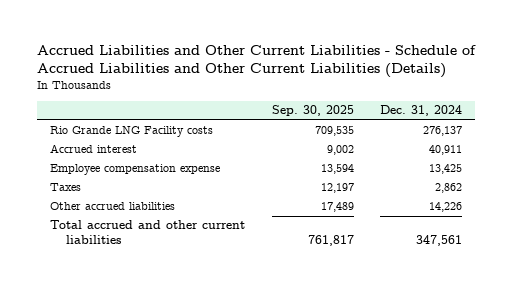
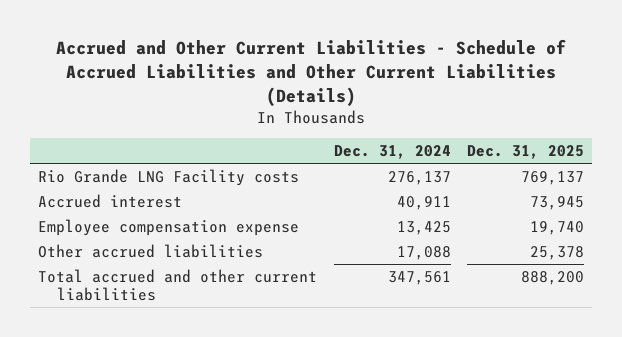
- Accrued Liabilities and Other Current Liabilities - Schedule of Accrued Liabilities and Other Current Liabilities (Details)
+ Accrued and Other Current Liabilities - Schedule of Accrued Liabilities and Other Current Liabilities (Details)
- | Sep. 30, 2025 | Dec. 31, 2024
+ | Dec. 31, 2024 | Dec. 31, 2025
- Taxes | 12,197 | 2,862
- Other accrued liabilities | 17,489 | 14,226
+ Other accrued liabilities | 17,088 | 25,378

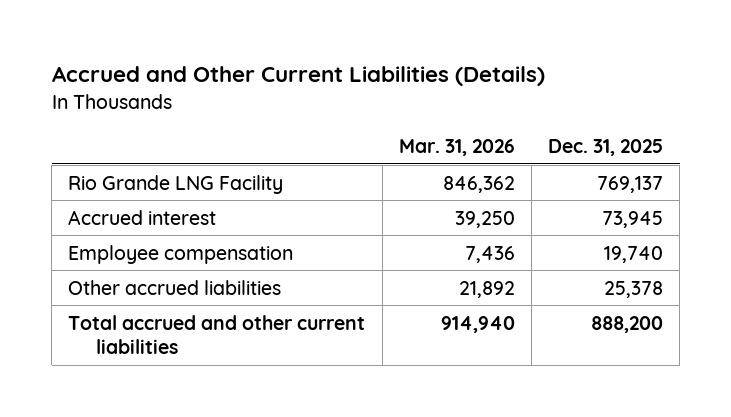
- Accrued and Other Current Liabilities - Schedule of Accrued Liabilities and Other Current Liabilities (Details)
+ Accrued and Other Current Liabilities (Details)
- | Dec. 31, 2024 | Dec. 31, 2025
+ | Mar. 31, 2026 | Dec. 31, 2025
- Rio Grande LNG Facility costs | 276,137 | 769,137
+ Rio Grande LNG Facility | 846,362 | 769,137
- Employee compensation expense | 13,425 | 19,740
+ Employee compensation | 7,436 | 19,740

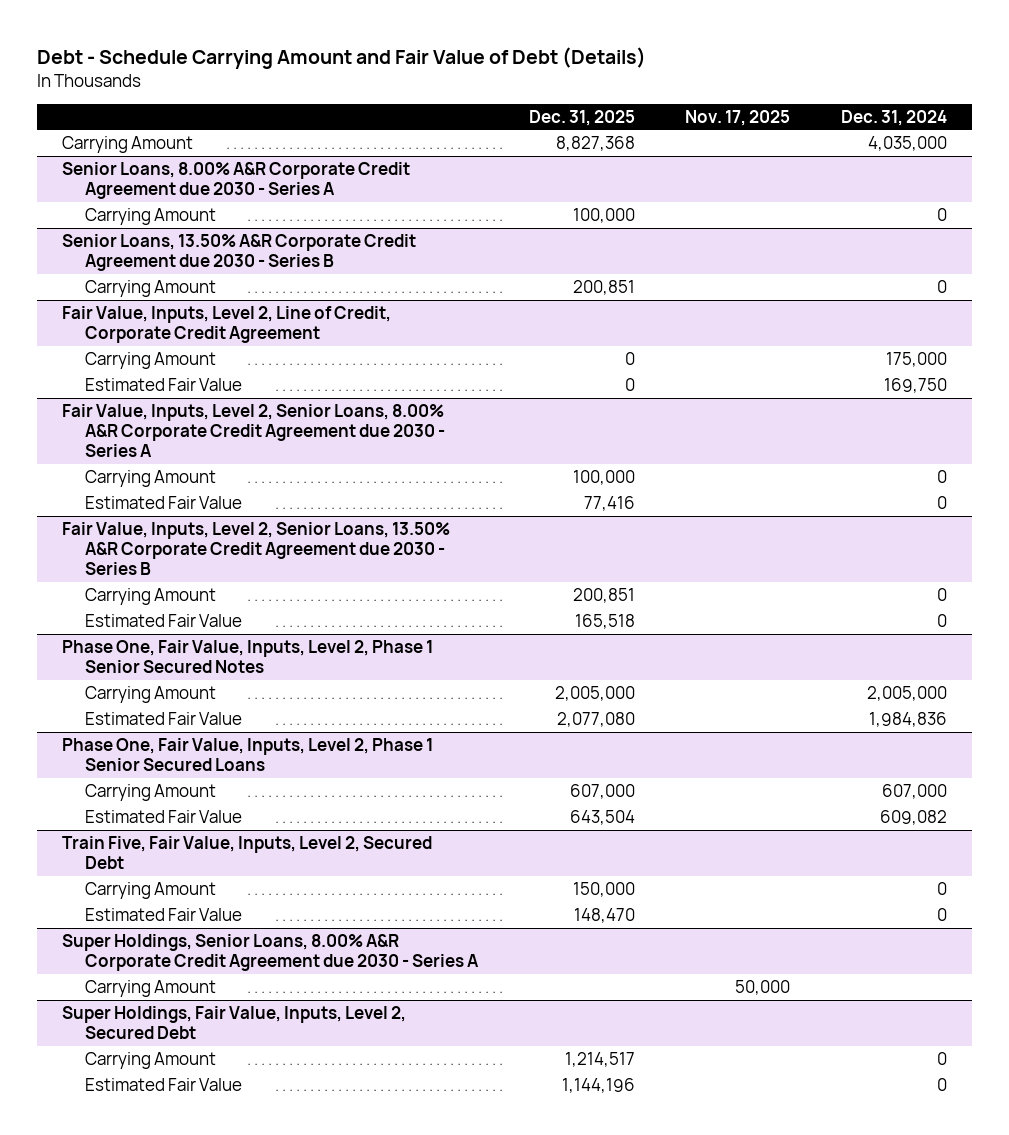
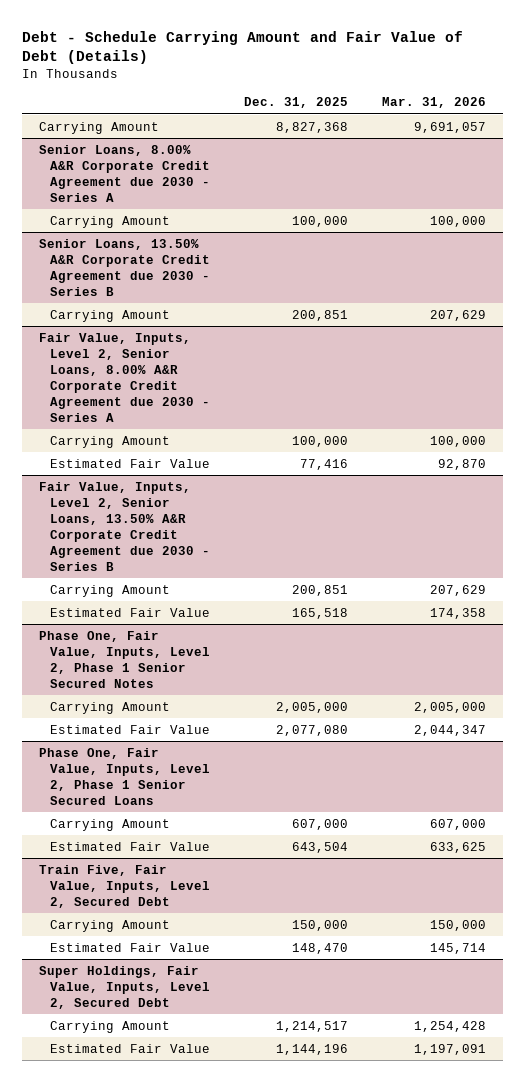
- | Dec. 31, 2025 | Nov. 17, 2025 | Dec. 31, 2024
+ | Dec. 31, 2025 | Mar. 31, 2026
- Fair Value, Inputs, Level 2, Line of Credit, Corporate Credit Agreement
- Carrying Amount | 0 | | 175,000
- Estimated Fair Value | 0 | | 169,750
- Super Holdings, Senior Loans, 8.00% A&R Corporate Credit Agreement due 2030 - Series A
- Carrying Amount | | 50,000 |

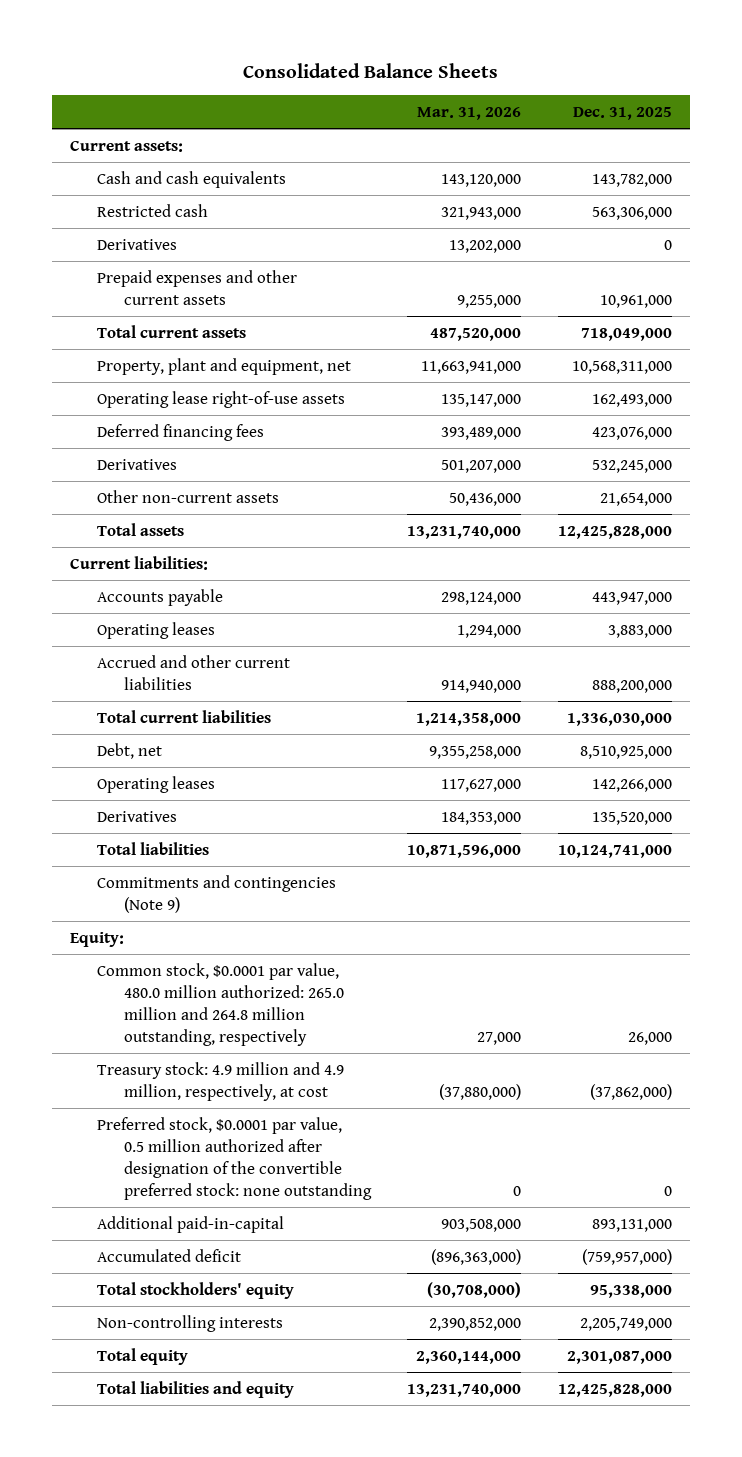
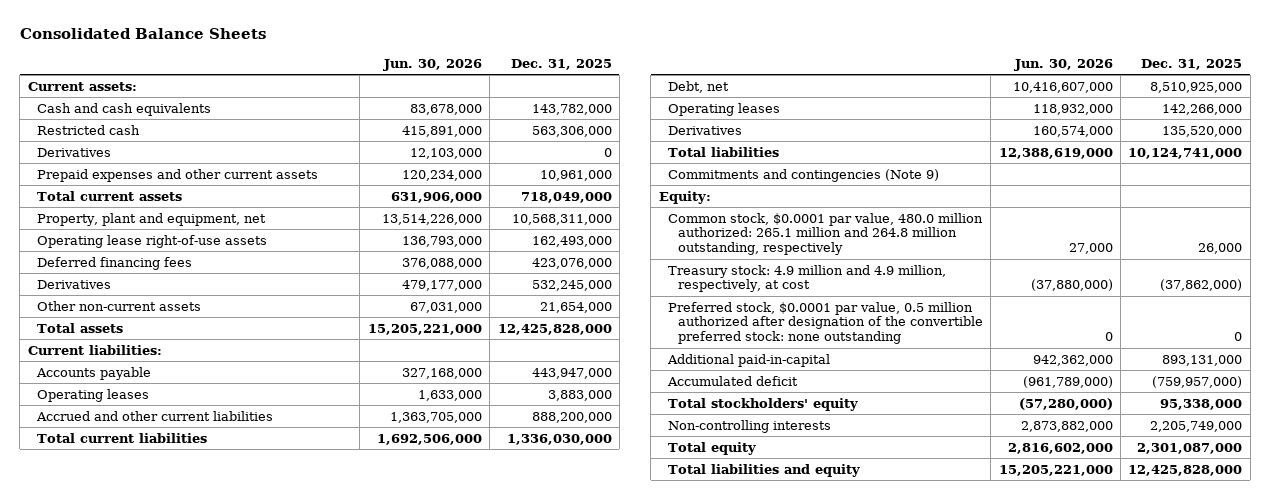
- | Mar. 31, 2026 | Dec. 31, 2025
+ | Jun. 30, 2026 | Dec. 31, 2025
- Common stock, $0.0001 par value, 480.0 million authorized: 265.0 million and 264.8 million outstanding, respectively | 27,000 | 26,000
+ Common stock, $0.0001 par value, 480.0 million authorized: 265.1 million and 264.8 million outstanding, respectively | 27,000 | 26,000

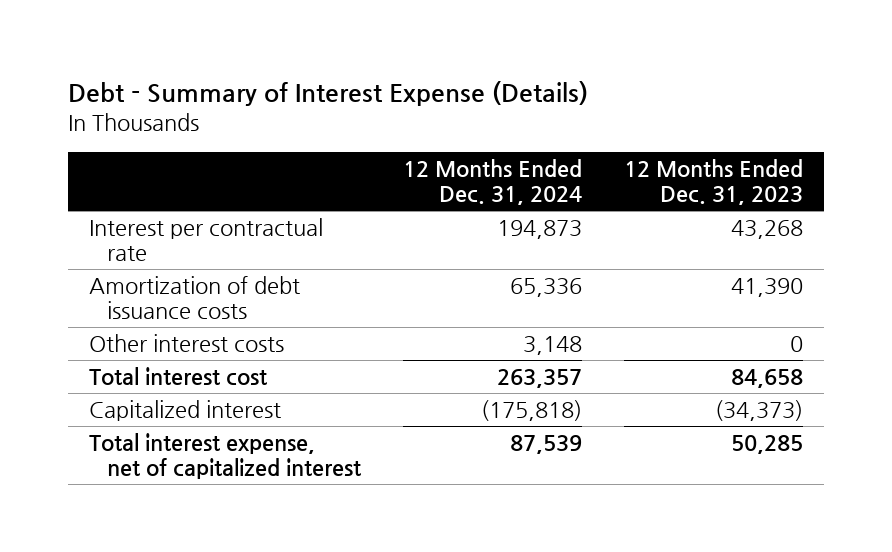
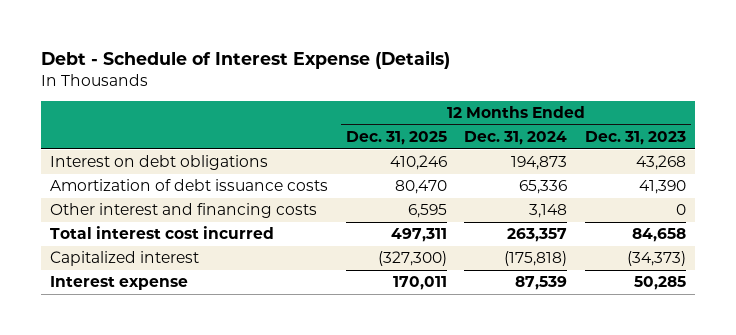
- Debt - Summary of Interest Expense (Details)
+ Debt - Schedule of Interest Expense (Details)
- | 12 Months Ended Dec. 31, 2024 | 12 Months Ended Dec. 31, 2023
+ | 12 Months Ended Dec. 31, 2025 | 12 Months Ended Dec. 31, 2024 | 12 Months Ended Dec. 31, 2023
- Interest per contractual rate | 194,873 | 43,268
+ Interest on debt obligations | 410,246 | 194,873 | 43,268
- Other interest costs | 3,148 | 0
- Total interest cost | 263,357 | 84,658
+ Other interest and financing costs | 6,595 | 3,148 | 0
+ Total interest cost incurred | 497,311 | 263,357 | 84,658
- Total interest expense, net of capitalized interest | 87,539 | 50,285
+ Interest expense | 170,011 | 87,539 | 50,285

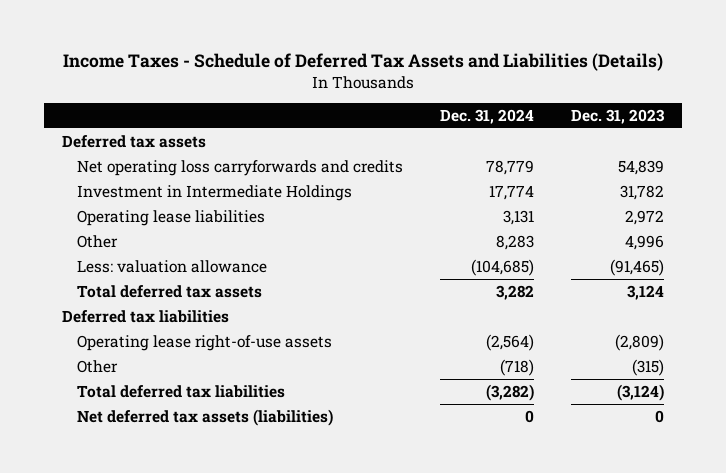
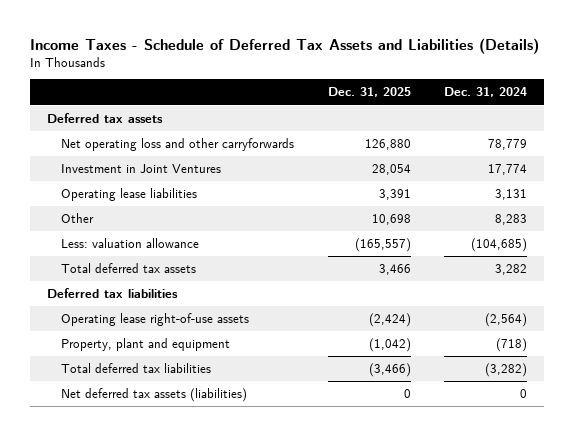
- | Dec. 31, 2024 | Dec. 31, 2023
+ | Dec. 31, 2025 | Dec. 31, 2024
- Net operating loss carryforwards and credits | 78,779 | 54,839
- Investment in Intermediate Holdings | 17,774 | 31,782
+ Net operating loss and other carryforwards | 126,880 | 78,779
+ Investment in Joint Ventures | 28,054 | 17,774
- Other | (718) | (315)
+ Property, plant and equipment | (1,042) | (718)

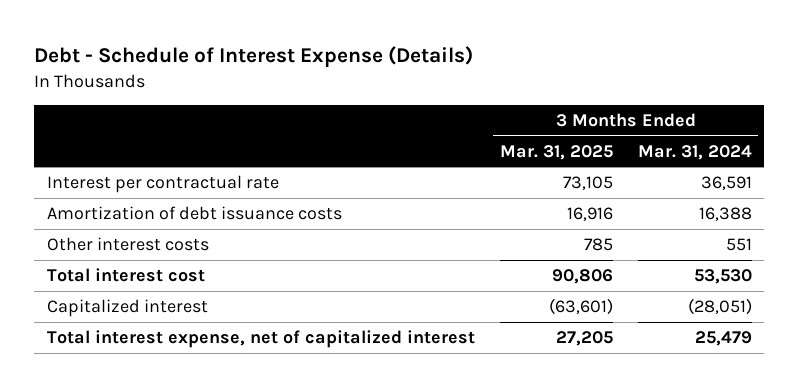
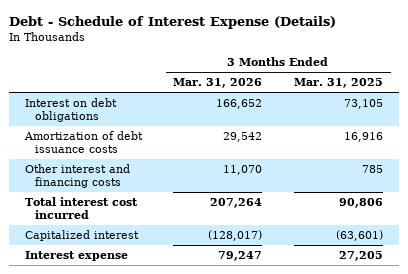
- | 3 Months Ended Mar. 31, 2025 | 3 Months Ended Mar. 31, 2024
+ | 3 Months Ended Mar. 31, 2026 | 3 Months Ended Mar. 31, 2025
- Interest per contractual rate | 73,105 | 36,591
+ Interest on debt obligations | 166,652 | 73,105
- Other interest costs | 785 | 551
- Total interest cost | 90,806 | 53,530
+ Other interest and financing costs | 11,070 | 785
+ Total interest cost incurred | 207,264 | 90,806
- Total interest expense, net of capitalized interest | 27,205 | 25,479
+ Interest expense | 79,247 | 27,205

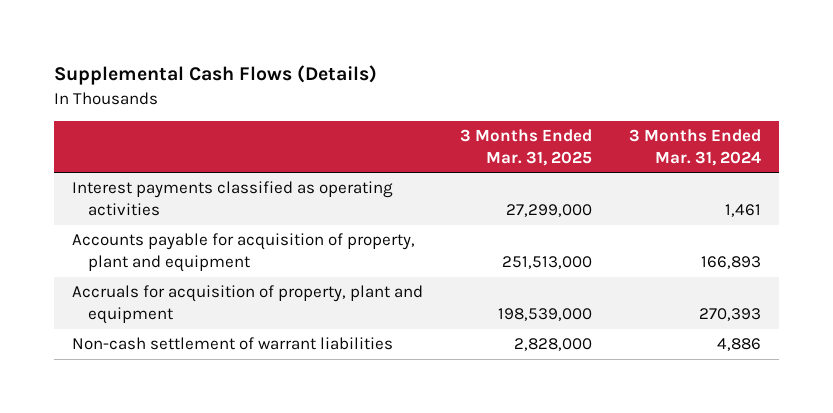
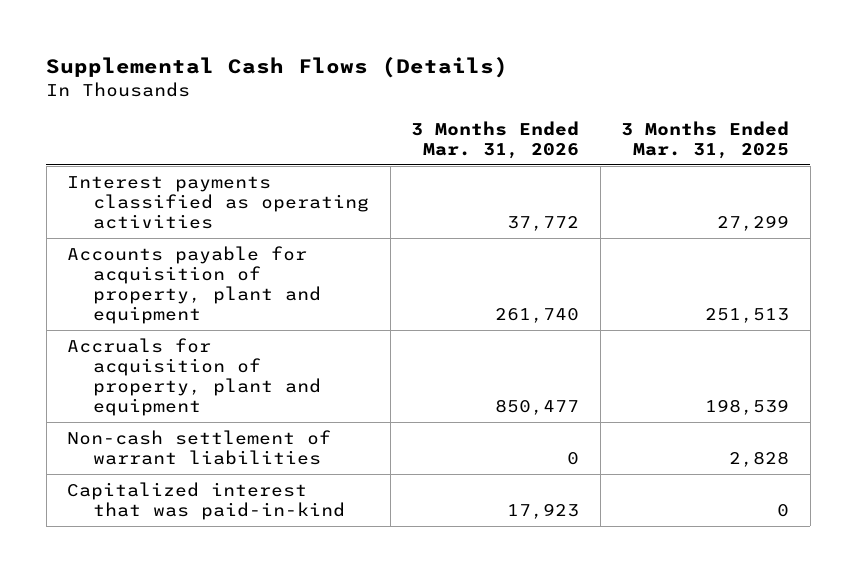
- | 3 Months Ended Mar. 31, 2025 | 3 Months Ended Mar. 31, 2024
+ | 3 Months Ended Mar. 31, 2026 | 3 Months Ended Mar. 31, 2025
- Interest payments classified as operating activities | 27,299,000 | 1,461
- Accounts payable for acquisition of property, plant and equipment | 251,513,000 | 166,893
- Accruals for acquisition of property, plant and equipment | 198,539,000 | 270,393
- Non-cash settlement of warrant liabilities | 2,828,000 | 4,886
+ Interest payments classified as operating activities | 37,772 | 27,299
+ Accounts payable for acquisition of property, plant and equipment | 261,740 | 251,513
+ Accruals for acquisition of property, plant and equipment | 850,477 | 198,539
+ Non-cash settlement of warrant liabilities | 0 | 2,828
+ Capitalized interest that was paid-in-kind | 17,923 | 0

